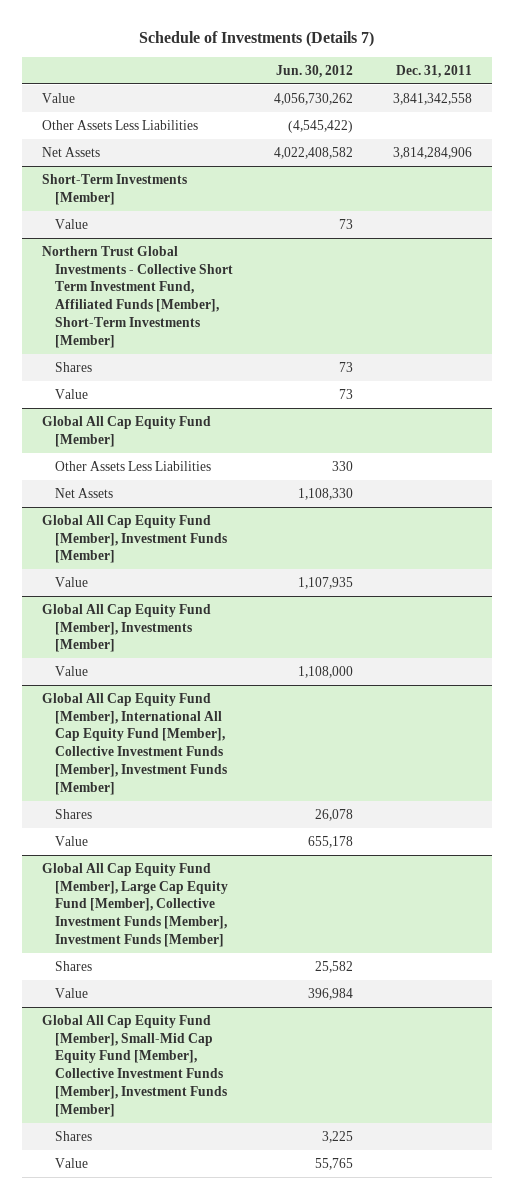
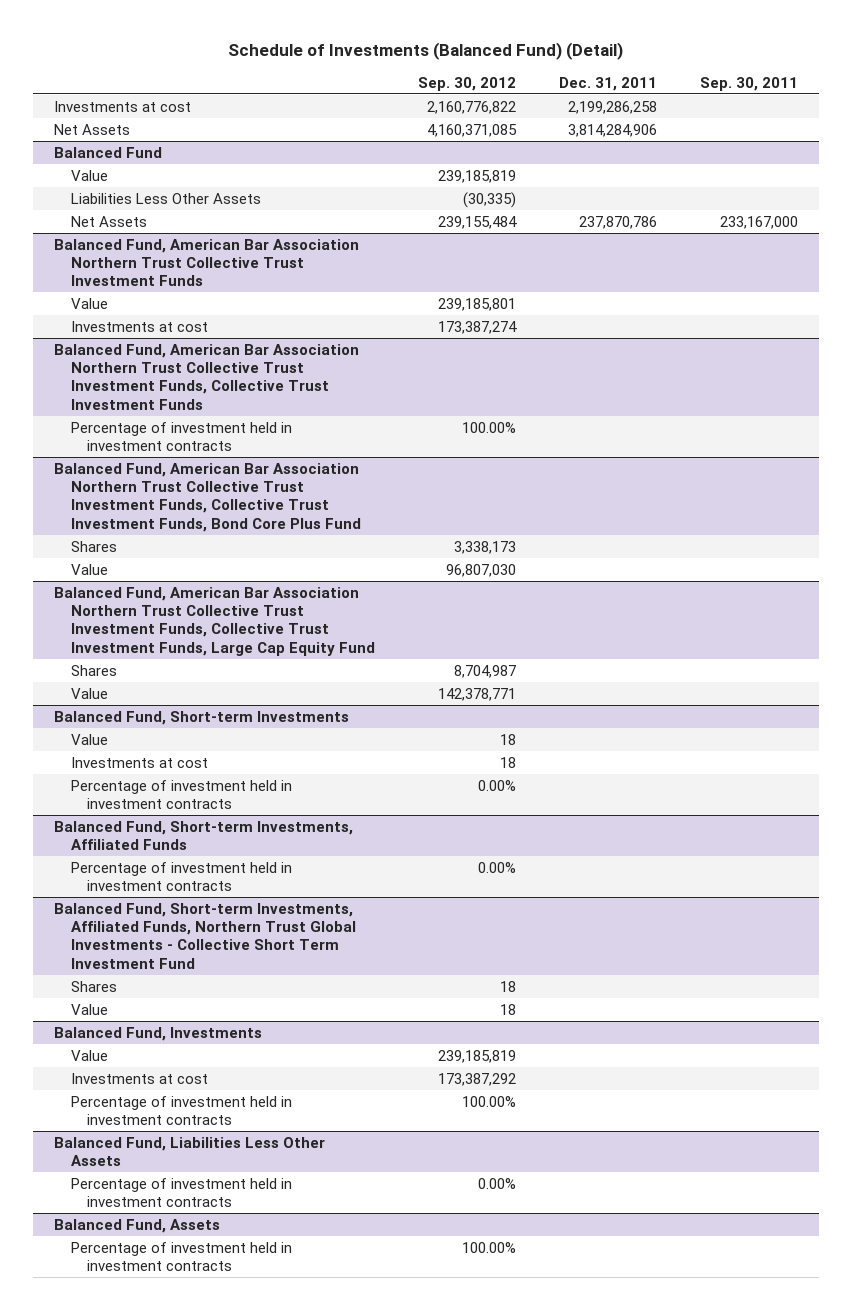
- Schedule of Investments (Details 7)
+ Schedule of Investments (Balanced Fund) (Detail)
- | Jun. 30, 2012 | Dec. 31, 2011
+ | Sep. 30, 2012 | Dec. 31, 2011 | Sep. 30, 2011
- Value | 4,056,730,262 | 3,841,342,558
- Other Assets Less Liabilities | (4,545,422) |
+ Investments at cost | 2,160,776,822 | 2,199,286,258 |
- Short-Term Investments [Member]
+ Balanced Fund
+ Value | 239,185,819 | |
+ Liabilities Less Other Assets | (30,335) | |
+ Net Assets | 239,155,484 | 237,870,786 | 233,167,000
+ Balanced Fund, American Bar Association Northern Trust Collective Trust Investment Funds
+ Value | 239,185,801 | |
+ Investments at cost | 173,387,274 | |
+ Balanced Fund, American Bar Association Northern Trust Collective Trust Investment Funds, Collective Trust Investment Funds
+ Percentage of investment held in investment contracts | 100.00% | |
+ Balanced Fund, American Bar Association Northern Trust Collective Trust Investment Funds, Collective Trust Investment Funds, Bond Core Plus Fund
+ Shares | 3,338,173 | |
+ Value | 96,807,030 | |
+ Balanced Fund, American Bar Association Northern Trust Collective Trust Investment Funds, Collective Trust Investment Funds, Large Cap Equity Fund
+ Shares | 8,704,987 | |
+ Value | 142,378,771 | |
+ Balanced Fund, Short-term Investments
- Northern Trust Global Investments - Collective Short Term Investment Fund, Affiliated Funds [Member], Short-Term Investments [Member]
+ Investments at cost | 18 | |
+ Percentage of investment held in investment contracts | 0.00% | |
+ Balanced Fund, Short-term Investments, Affiliated Funds
+ Percentage of investment held in investment contracts | 0.00% | |
+ Balanced Fund, Short-term Investments, Affiliated Funds, Northern Trust Global Investments - Collective Short Term Investment Fund
- Global All Cap Equity Fund [Member]
- Other Assets Less Liabilities | 330 |
- Net Assets | 1,108,330 |
- Global All Cap Equity Fund [Member], Investment Funds [Member]
- Value | 1,107,935 |
- Global All Cap Equity Fund [Member], Investments [Member]
- Value | 1,108,000 |
- Global All Cap Equity Fund [Member], International All Cap Equity Fund [Member], Collective Investment Funds [Member], Investment Funds [Member]
- Shares | 26,078 |
- Value | 655,178 |
- Global All Cap Equity Fund [Member], Large Cap Equity Fund [Member], Collective Investment Funds [Member], Investment Funds [Member]
- Shares | 25,582 |
- Value | 396,984 |
- Global All Cap Equity Fund [Member], Small-Mid Cap Equity Fund [Member], Collective Investment Funds [Member], Investment Funds [Member]
- Shares | 3,225 |
- Value | 55,765 |
+ Balanced Fund, Investments
+ Value | 239,185,819 | |
+ Investments at cost | 173,387,292 | |
+ Percentage of investment held in investment contracts | 100.00% | |
+ Balanced Fund, Liabilities Less Other Assets
+ Percentage of investment held in investment contracts | 0.00% | |
+ Balanced Fund, Assets
+ Percentage of investment held in investment contracts | 100.00% | |

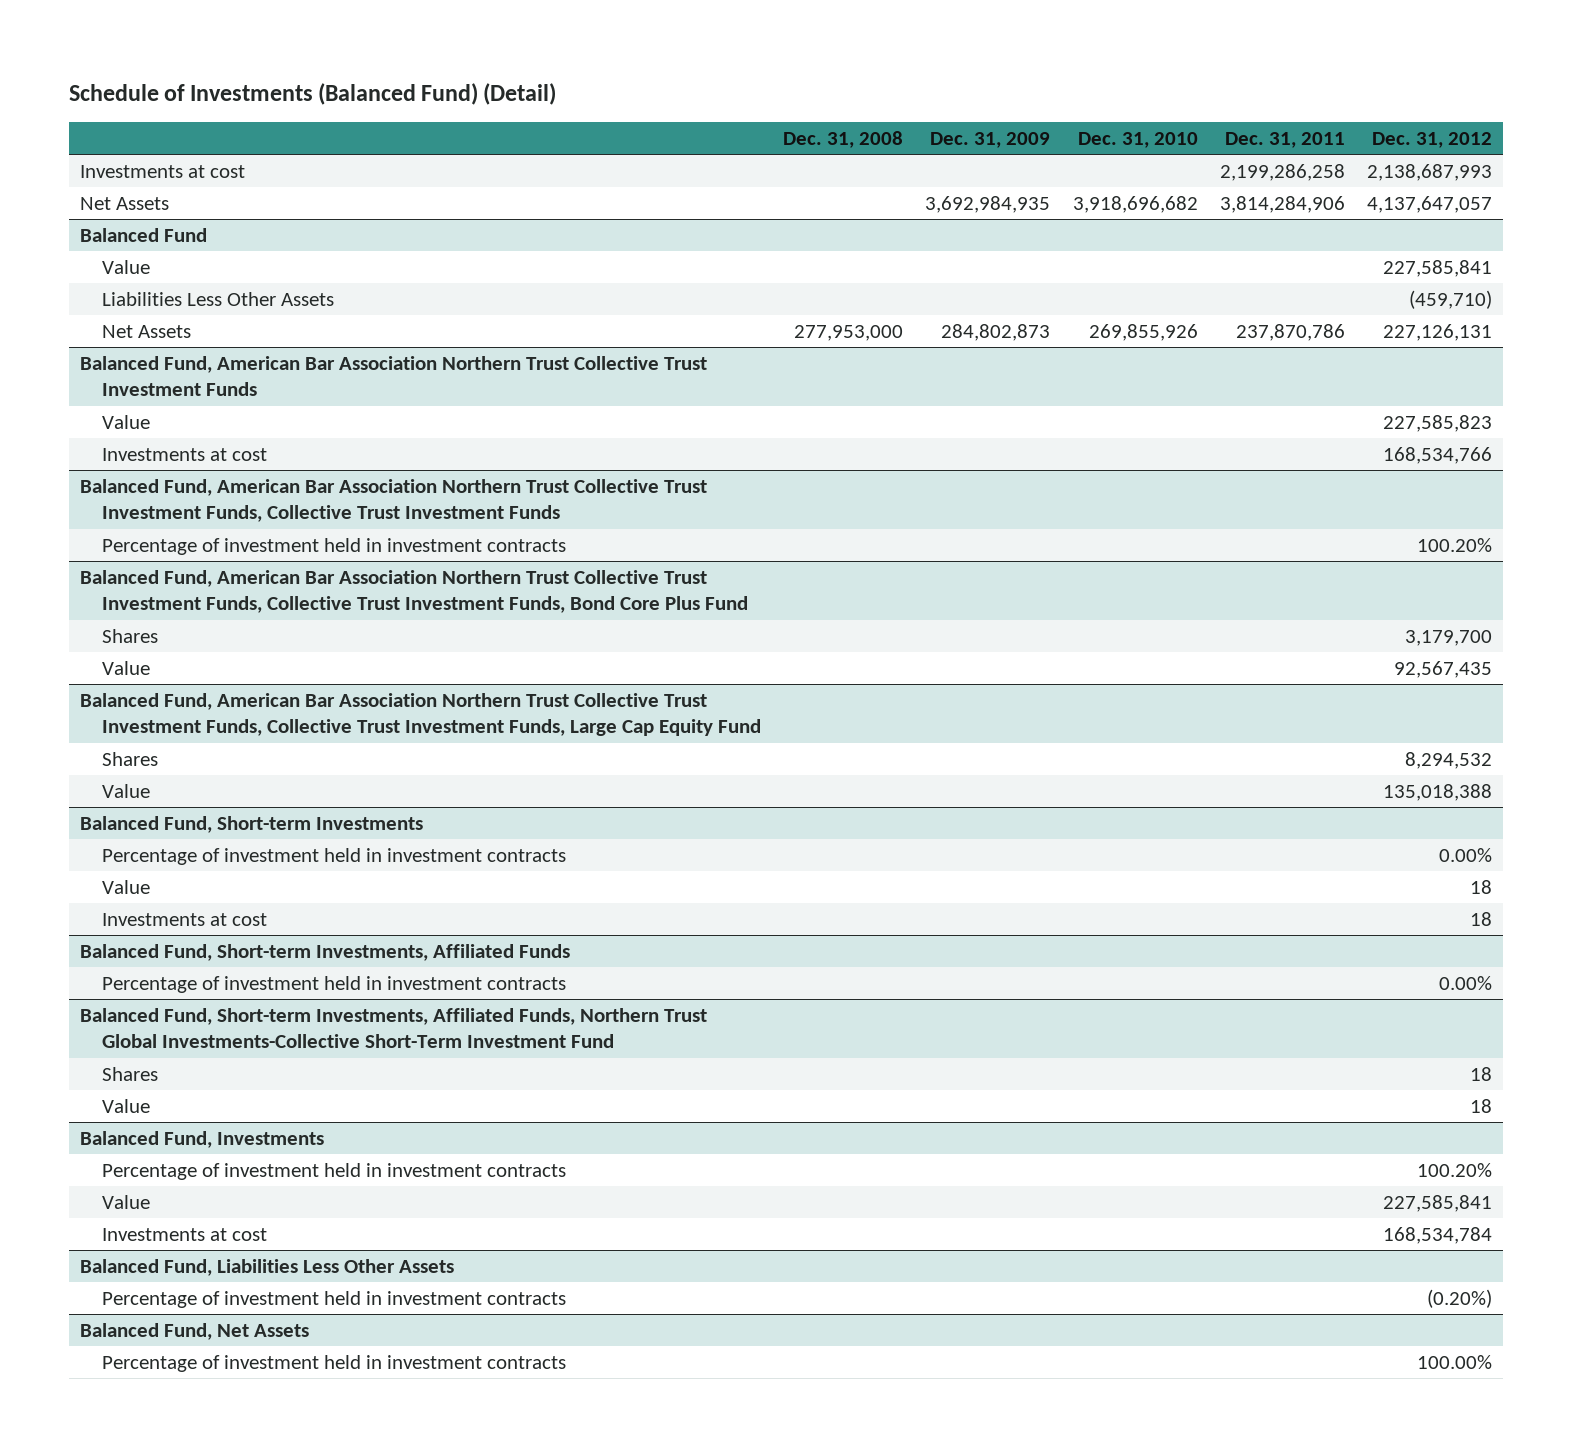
- | Sep. 30, 2012 | Dec. 31, 2011 | Sep. 30, 2011
+ | Dec. 31, 2008 | Dec. 31, 2009 | Dec. 31, 2010 | Dec. 31, 2011 | Dec. 31, 2012
@ Balanced Fund, Short-term Investments
moved up: Percentage of investment held in investment contracts | | | | | 0.00%
- Balanced Fund, Short-term Investments, Affiliated Funds, Northern Trust Global Investments - Collective Short Term Investment Fund
+ Balanced Fund, Short-term Investments, Affiliated Funds, Northern Trust Global Investments-Collective Short-Term Investment Fund
@ Balanced Fund, Investments
moved up: Percentage of investment held in investment contracts | | | | | 100.20%
- Balanced Fund, Assets
+ Balanced Fund, Net Assets

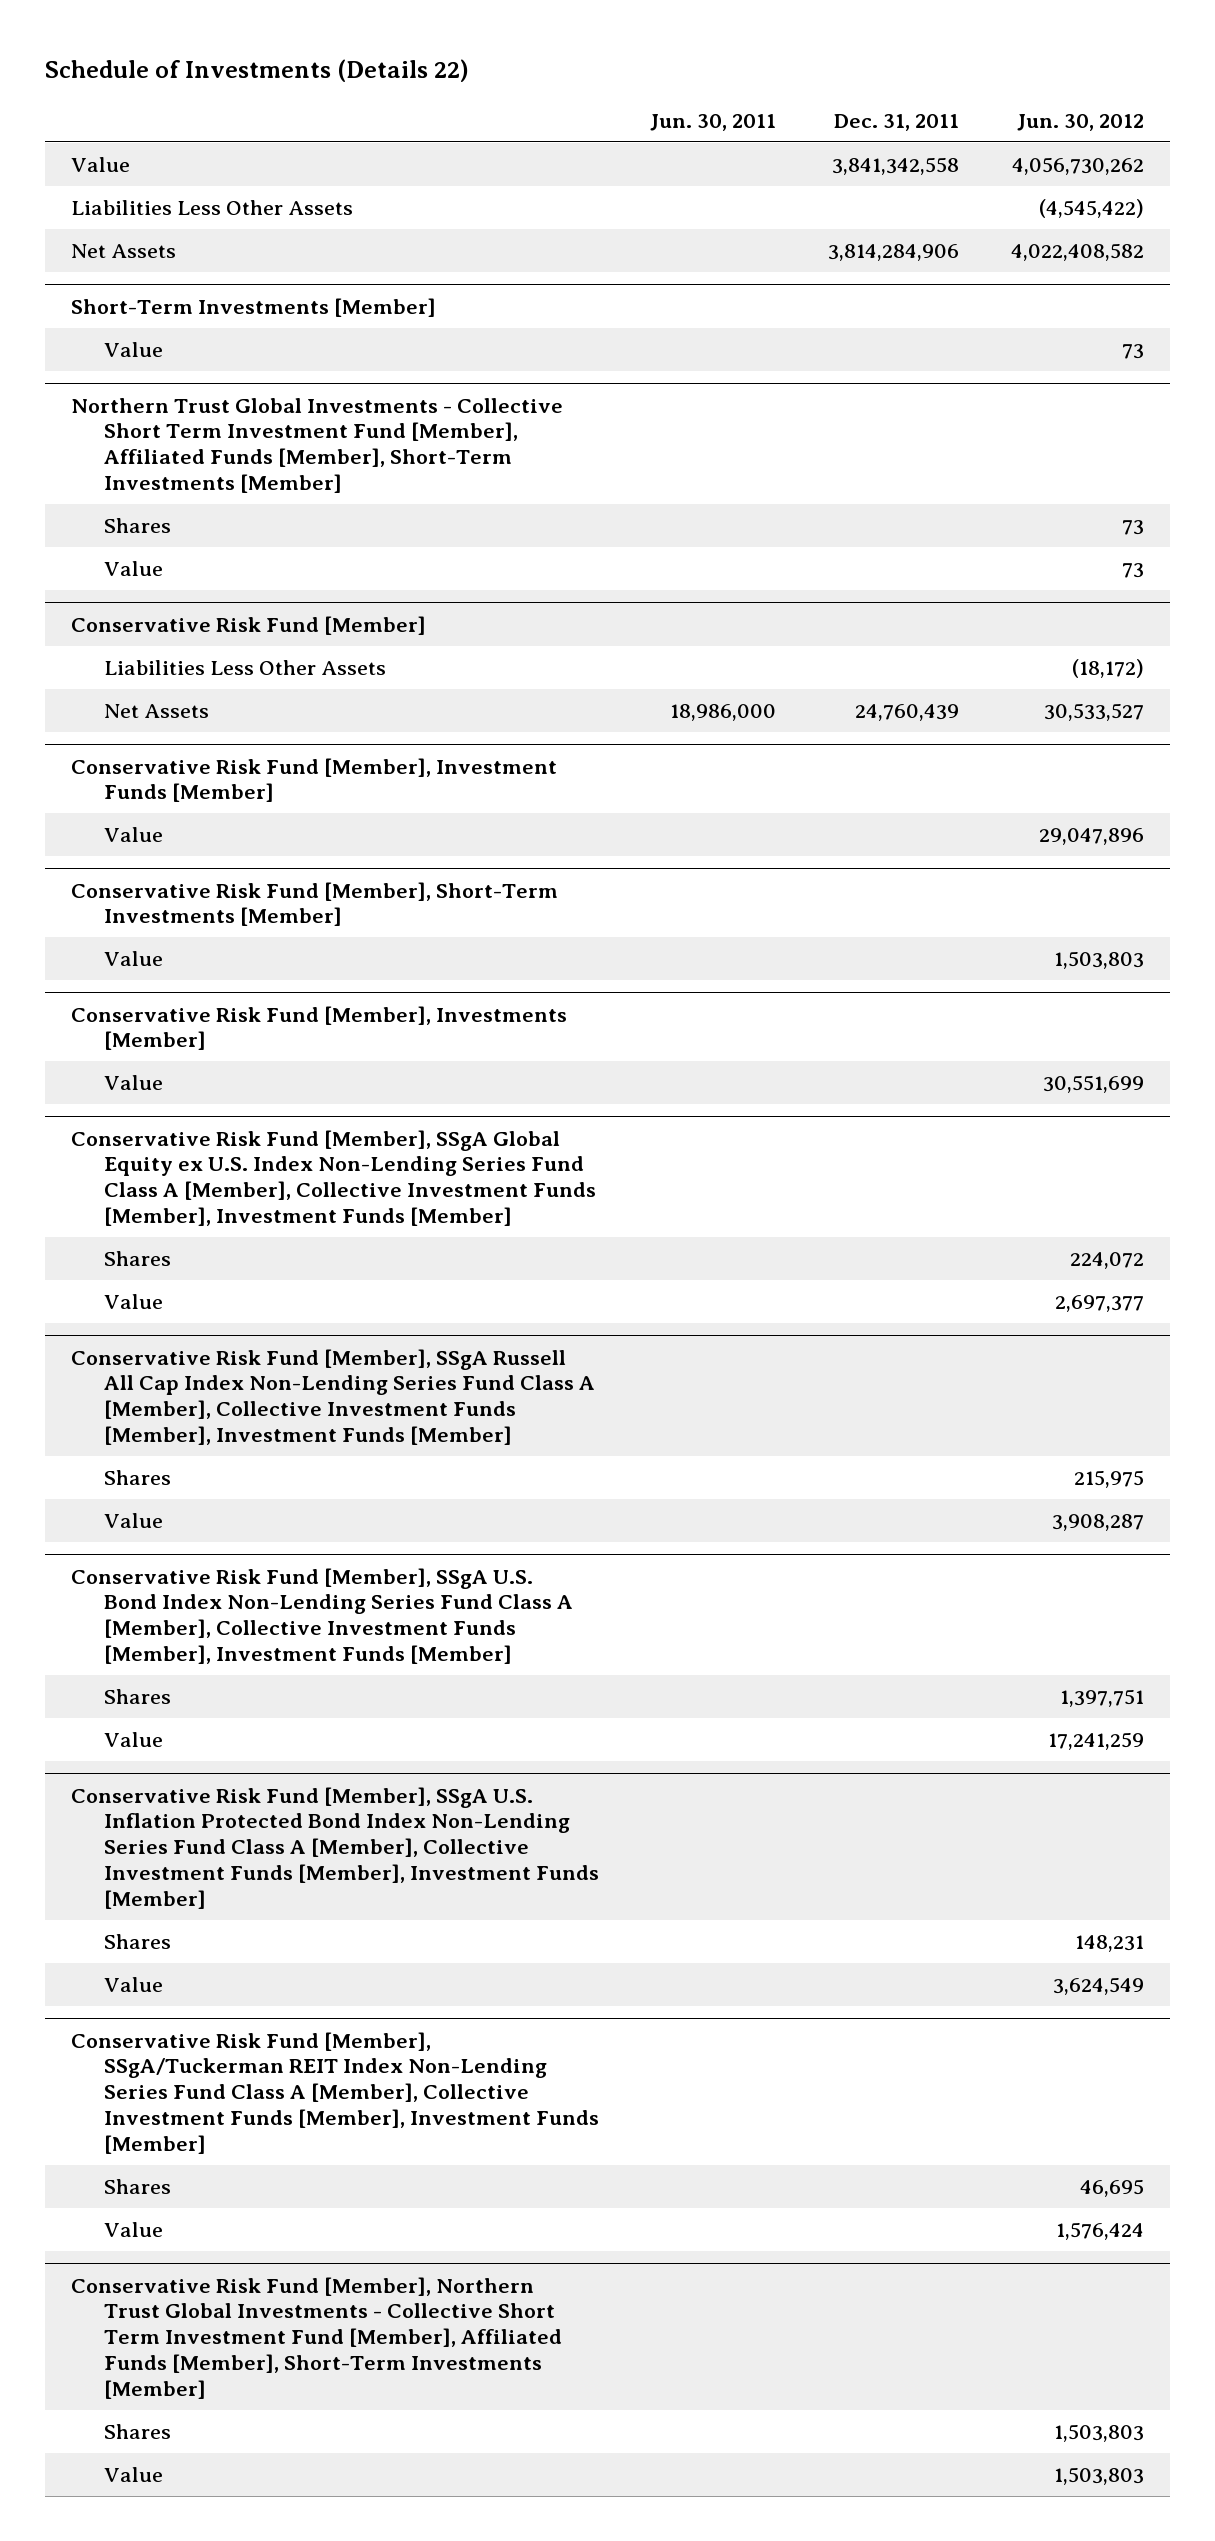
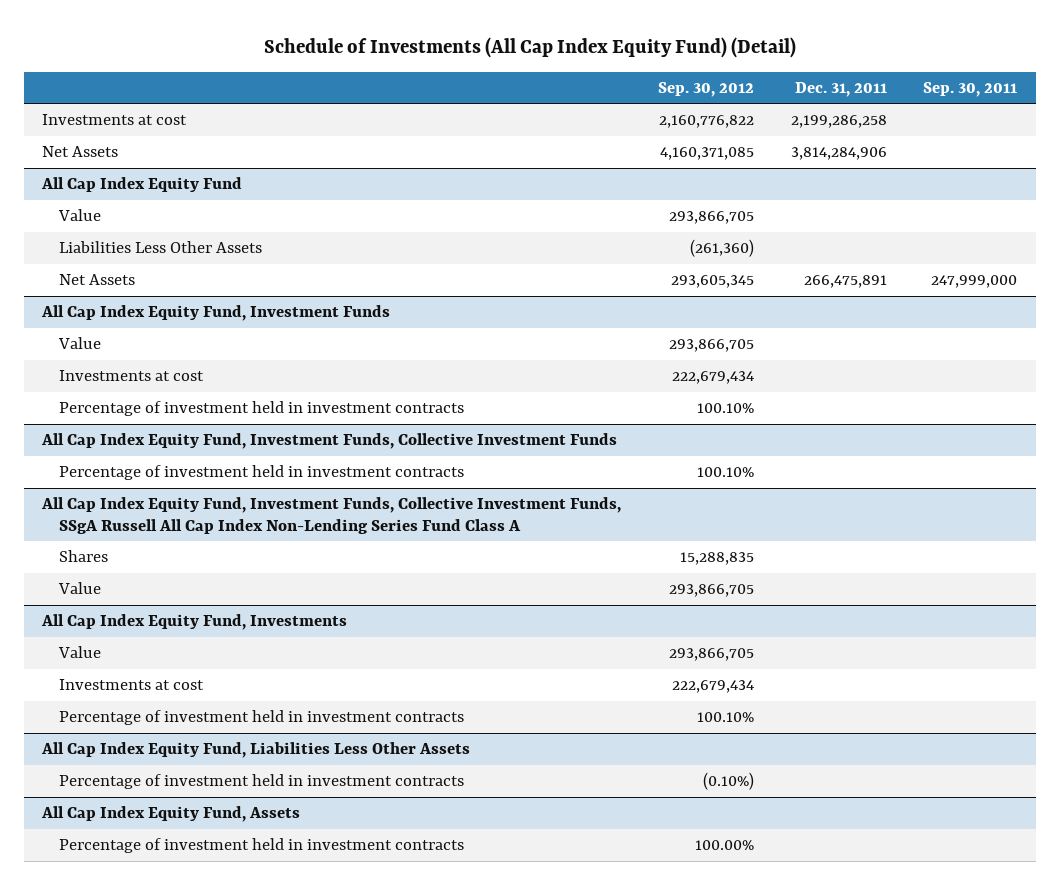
- Schedule of Investments (Details 22)
+ Schedule of Investments (All Cap Index Equity Fund) (Detail)
- | Jun. 30, 2011 | Dec. 31, 2011 | Jun. 30, 2012
+ | Sep. 30, 2012 | Dec. 31, 2011 | Sep. 30, 2011
- Value | | 3,841,342,558 | 4,056,730,262
- Liabilities Less Other Assets | | | (4,545,422)
+ Investments at cost | 2,160,776,822 | 2,199,286,258 |
- Short-Term Investments [Member]
- Value | | | 73
- Northern Trust Global Investments - Collective Short Term Investment Fund [Member], Affiliated Funds [Member], Short-Term Investments [Member]
- Shares | | | 73
- Value | | | 73
- Conservative Risk Fund [Member]
- Liabilities Less Other Assets | | | (18,172)
- Net Assets | 18,986,000 | 24,760,439 | 30,533,527
- Conservative Risk Fund [Member], Investment Funds [Member]
- Value | | | 29,047,896
- Conservative Risk Fund [Member], Short-Term Investments [Member]
- Value | | | 1,503,803
- Conservative Risk Fund [Member], Investments [Member]
- Value | | | 30,551,699
- Conservative Risk Fund [Member], SSgA Global Equity ex U.S. Index Non-Lending Series Fund Class A [Member], Collective Investment Funds [Member], Investment Funds [Member]
- Shares | | | 224,072
- Value | | | 2,697,377
- Conservative Risk Fund [Member], SSgA Russell All Cap Index Non-Lending Series Fund Class A [Member], Collective Investment Funds [Member], Investment Funds [Member]
+ All Cap Index Equity Fund
+ Value | 293,866,705 | |
+ Liabilities Less Other Assets | (261,360) | |
+ Net Assets | 293,605,345 | 266,475,891 | 247,999,000
+ All Cap Index Equity Fund, Investment Funds
+ Value | 293,866,705 | |
+ Investments at cost | 222,679,434 | |
+ Percentage of investment held in investment contracts | 100.10% | |
+ All Cap Index Equity Fund, Investment Funds, Collective Investment Funds
+ Percentage of investment held in investment contracts | 100.10% | |
+ All Cap Index Equity Fund, Investment Funds, Collective Investment Funds, SSgA Russell All Cap Index Non-Lending Series Fund Class A
- Conservative Risk Fund [Member], SSgA U.S. Bond Index Non-Lending Series Fund Class A [Member], Collective Investment Funds [Member], Investment Funds [Member]
- Shares | | | 1,397,751
- Value | | | 17,241,259
- Conservative Risk Fund [Member], SSgA U.S. Inflation Protected Bond Index Non-Lending Series Fund Class A [Member], Collective Investment Funds [Member], Investment Funds [Member]
- Shares | | | 148,231
- Value | | | 3,624,549
- Conservative Risk Fund [Member], SSgA/Tuckerman REIT Index Non-Lending Series Fund Class A [Member], Collective Investment Funds [Member], Investment Funds [Member]
- Shares | | | 46,695
- Value | | | 1,576,424
- Conservative Risk Fund [Member], Northern Trust Global Investments - Collective Short Term Investment Fund [Member], Affiliated Funds [Member], Short-Term Investments [Member]
- Shares | | | 1,503,803
- Value | | | 1,503,803
+ All Cap Index Equity Fund, Investments
+ Value | 293,866,705 | |
+ Investments at cost | 222,679,434 | |
+ Percentage of investment held in investment contracts | 100.10% | |
+ All Cap Index Equity Fund, Liabilities Less Other Assets
+ Percentage of investment held in investment contracts | (0.10%) | |
+ All Cap Index Equity Fund, Assets
+ Percentage of investment held in investment contracts | 100.00% | |

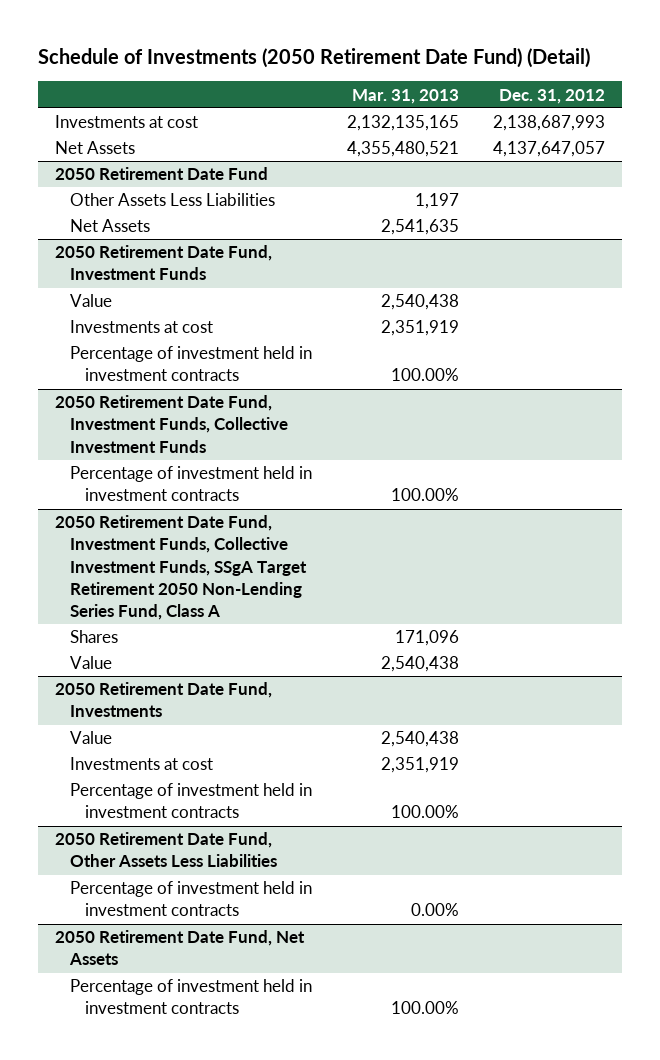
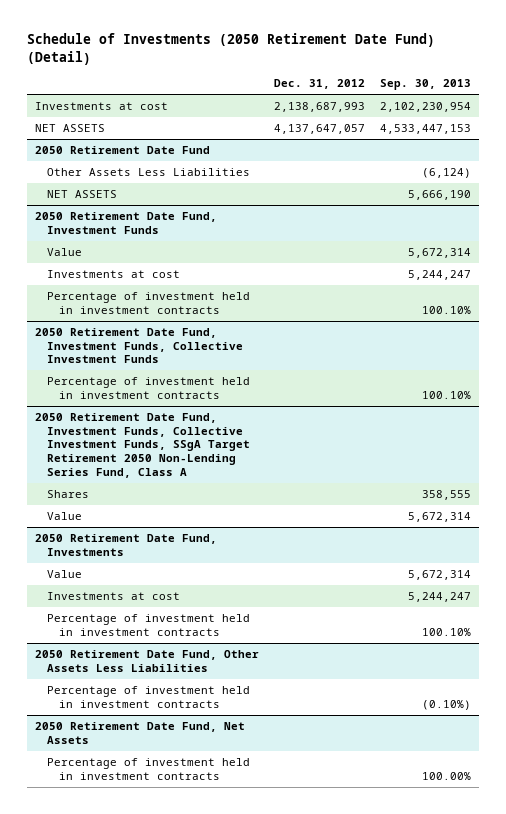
- | Mar. 31, 2013 | Dec. 31, 2012
+ | Dec. 31, 2012 | Sep. 30, 2013
- Net Assets | 4,355,480,521 | 4,137,647,057
+ NET ASSETS | 4,137,647,057 | 4,533,447,153
@ 2050 Retirement Date Fund
- Net Assets | 2,541,635 |
+ NET ASSETS | | 5,666,190

